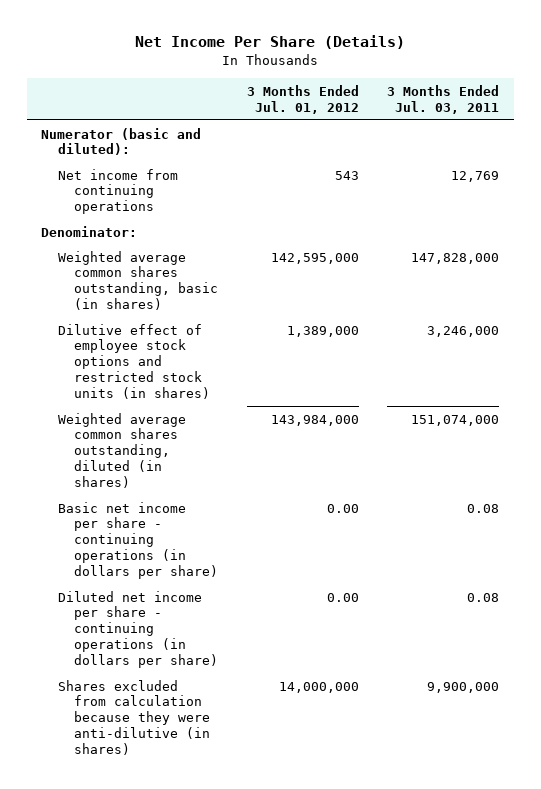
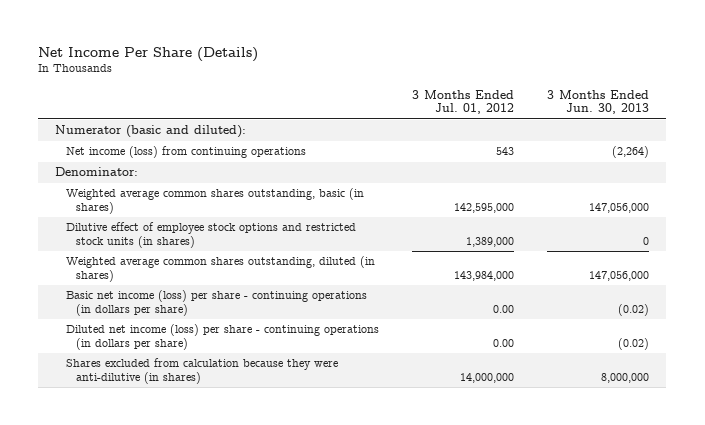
- | 3 Months Ended Jul. 01, 2012 | 3 Months Ended Jul. 03, 2011
+ | 3 Months Ended Jul. 01, 2012 | 3 Months Ended Jun. 30, 2013
- Net income from continuing operations | 543 | 12,769
+ Net income (loss) from continuing operations | 543 | (2,264)
- Basic net income per share - continuing operations (in dollars per share) | 0.00 | 0.08
- Diluted net income per share - continuing operations (in dollars per share) | 0.00 | 0.08
+ Basic net income (loss) per share - continuing operations (in dollars per share) | 0.00 | (0.02)
+ Diluted net income (loss) per share - continuing operations (in dollars per share) | 0.00 | (0.02)

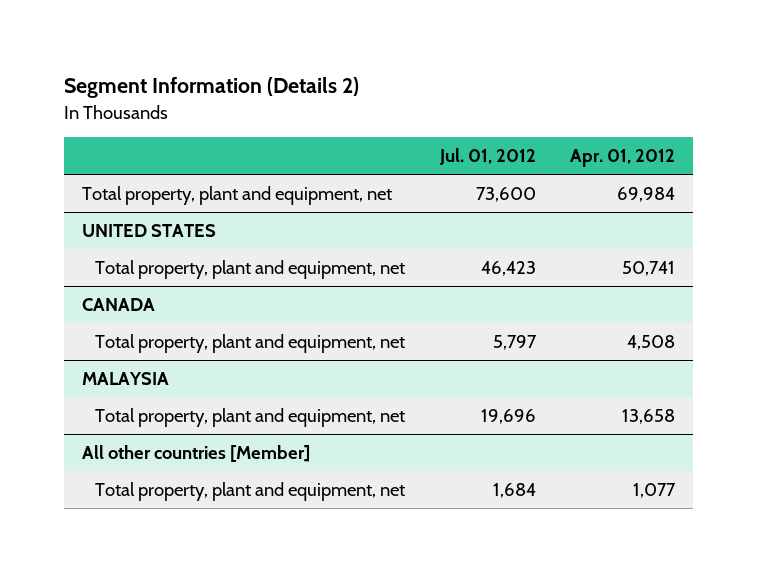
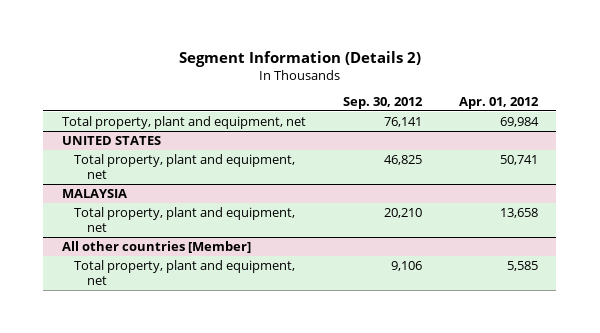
- | Jul. 01, 2012 | Apr. 01, 2012
+ | Sep. 30, 2012 | Apr. 01, 2012
- CANADA
- Total property, plant and equipment, net | 5,797 | 4,508
@ All other countries [Member]
- Total property, plant and equipment, net | 1,684 | 1,077
+ Total property, plant and equipment, net | 9,106 | 5,585

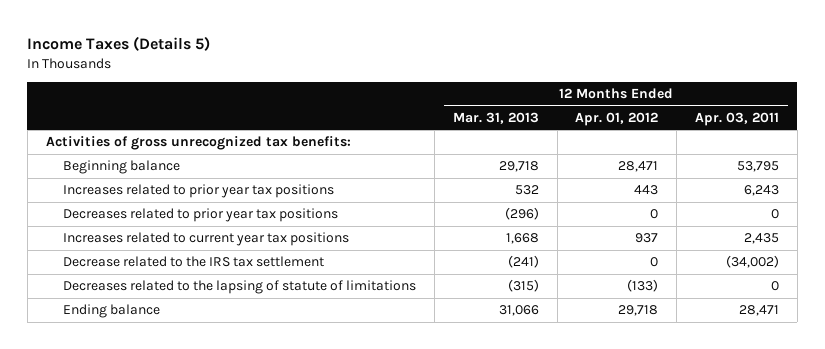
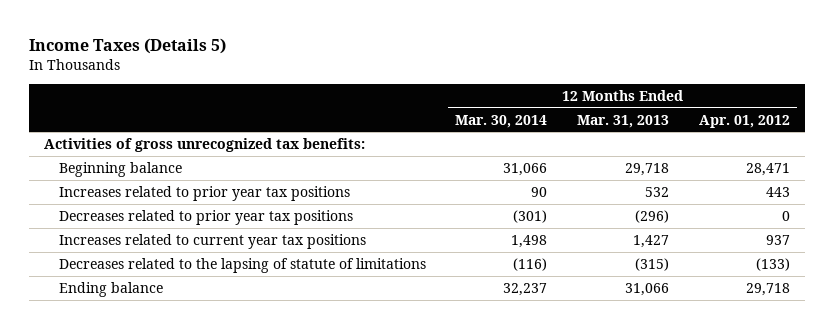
- | 12 Months Ended Mar. 31, 2013 | 12 Months Ended Apr. 01, 2012 | 12 Months Ended Apr. 03, 2011
+ | 12 Months Ended Mar. 30, 2014 | 12 Months Ended Mar. 31, 2013 | 12 Months Ended Apr. 01, 2012
- Increases related to current year tax positions | 1,668 | 937 | 2,435
- Decrease related to the IRS tax settlement | (241) | 0 | (34,002)
+ Increases related to current year tax positions | 1,498 | 1,427 | 937

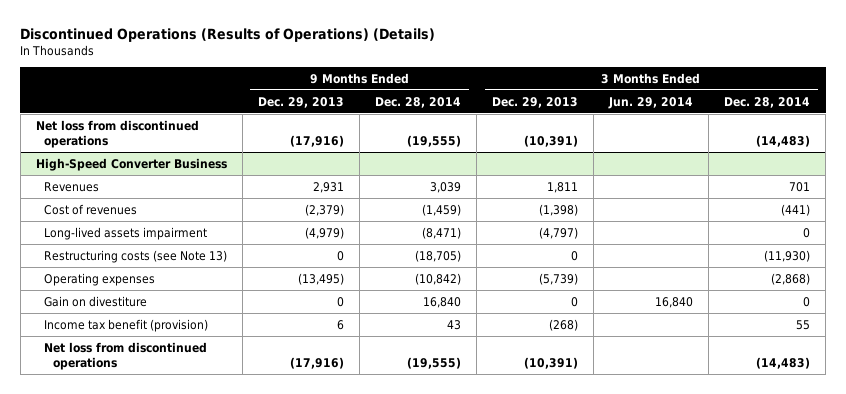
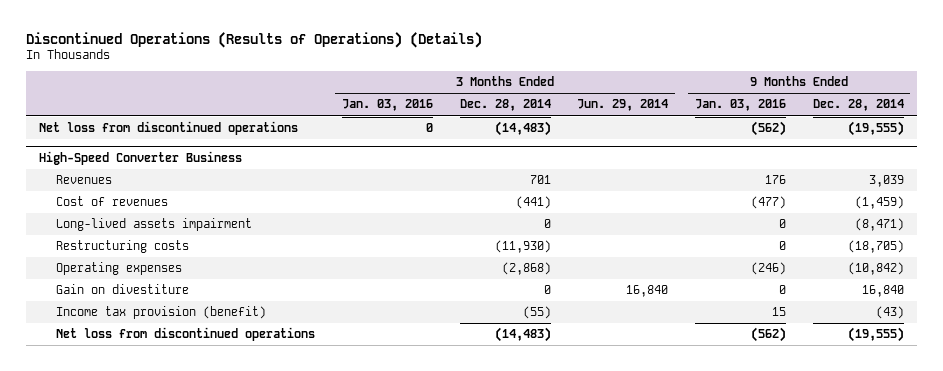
- | 9 Months Ended Dec. 29, 2013 | 9 Months Ended Dec. 28, 2014 | 3 Months Ended Dec. 29, 2013 | 3 Months Ended Jun. 29, 2014 | 3 Months Ended Dec. 28, 2014
+ | 3 Months Ended Jan. 03, 2016 | 3 Months Ended Dec. 28, 2014 | 3 Months Ended Jun. 29, 2014 | 9 Months Ended Jan. 03, 2016 | 9 Months Ended Dec. 28, 2014
@ High-Speed Converter Business
- Restructuring costs (see Note 13) | 0 | (18,705) | 0 | | (11,930)
+ Restructuring costs | | (11,930) | | 0 | (18,705)
- Income tax benefit (provision) | 6 | 43 | (268) | | 55
+ Income tax provision (benefit) | | (55) | | 15 | (43)

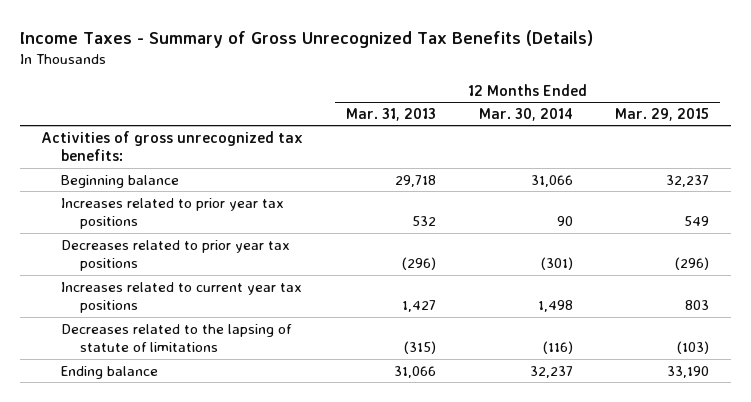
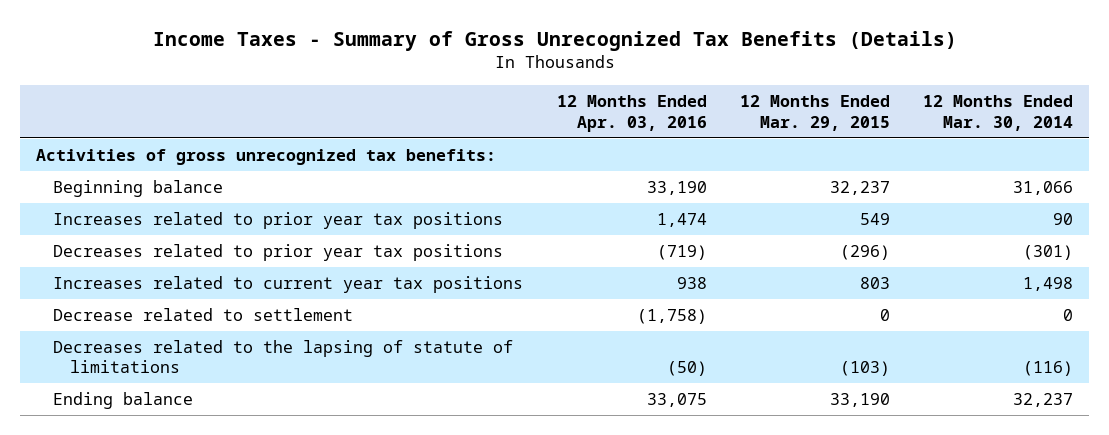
- | 12 Months Ended Mar. 31, 2013 | 12 Months Ended Mar. 30, 2014 | 12 Months Ended Mar. 29, 2015
+ | 12 Months Ended Apr. 03, 2016 | 12 Months Ended Mar. 29, 2015 | 12 Months Ended Mar. 30, 2014
+ Decrease related to settlement | (1,758) | 0 | 0

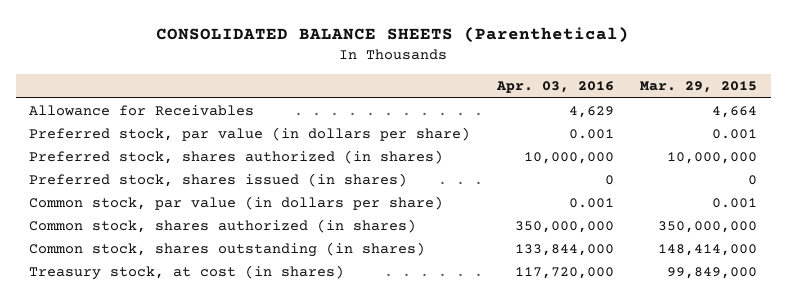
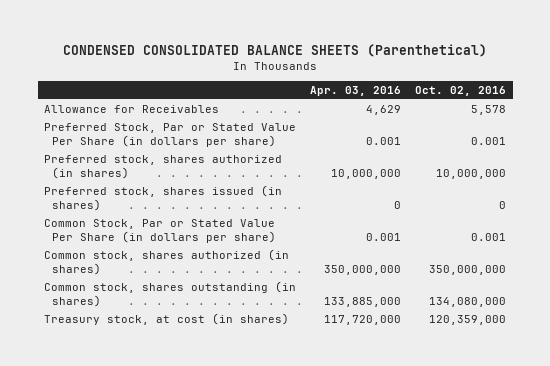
- CONSOLIDATED BALANCE SHEETS (Parenthetical)
+ CONDENSED CONSOLIDATED BALANCE SHEETS (Parenthetical)
- | Apr. 03, 2016 | Mar. 29, 2015
+ | Apr. 03, 2016 | Oct. 02, 2016
- Preferred stock, par value (in dollars per share) | 0.001 | 0.001
+ Preferred Stock, Par or Stated Value Per Share (in dollars per share) | 0.001 | 0.001
- Common stock, par value (in dollars per share) | 0.001 | 0.001
+ Common Stock, Par or Stated Value Per Share (in dollars per share) | 0.001 | 0.001
- Common stock, shares outstanding (in shares) | 133,844,000 | 148,414,000
+ Common stock, shares outstanding (in shares) | 133,885,000 | 134,080,000

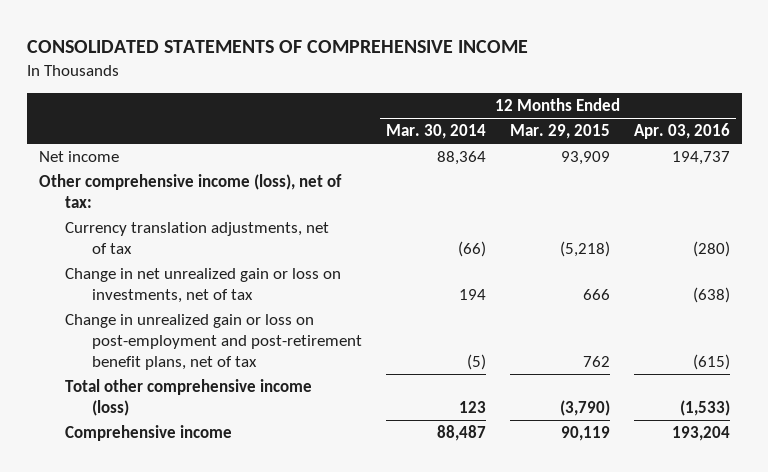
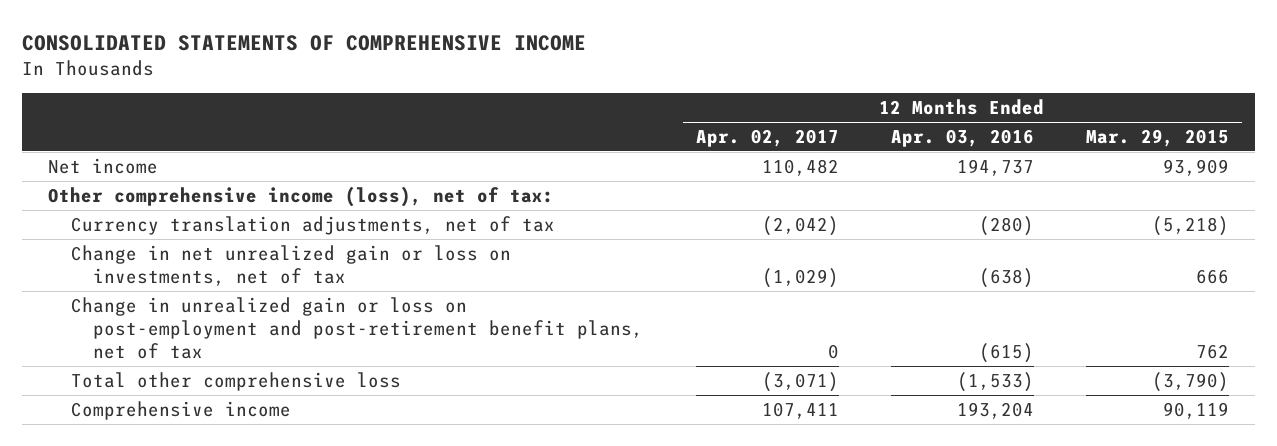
- | 12 Months Ended Mar. 30, 2014 | 12 Months Ended Mar. 29, 2015 | 12 Months Ended Apr. 03, 2016
+ | 12 Months Ended Apr. 02, 2017 | 12 Months Ended Apr. 03, 2016 | 12 Months Ended Mar. 29, 2015
- Total other comprehensive income (loss) | 123 | (3,790) | (1,533)
+ Total other comprehensive loss | (3,071) | (1,533) | (3,790)

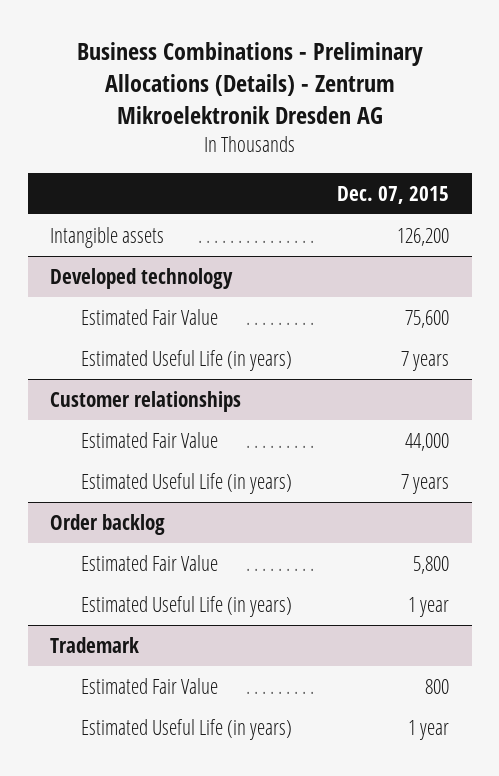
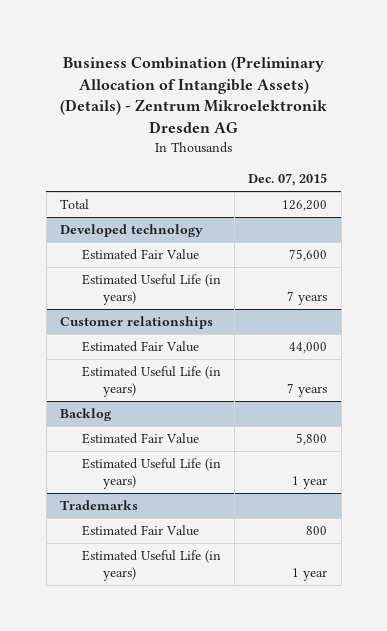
- Business Combinations - Preliminary Allocations (Details) - Zentrum Mikroelektronik Dresden AG
+ Business Combination (Preliminary Allocation of Intangible Assets) (Details) - Zentrum Mikroelektronik Dresden AG
- Intangible assets | 126,200
+ Total | 126,200
- Order backlog
+ Backlog
- Trademark
+ Trademarks

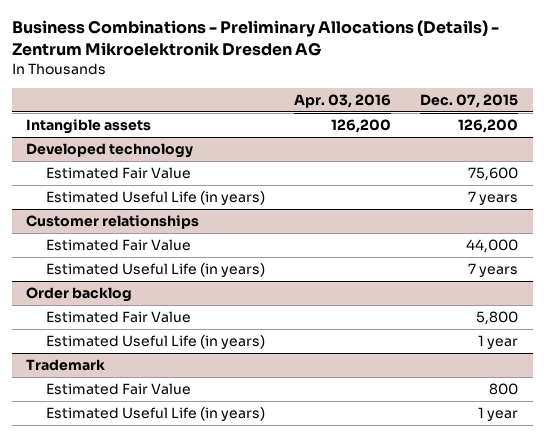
- Business Combination (Preliminary Allocation of Intangible Assets) (Details) - Zentrum Mikroelektronik Dresden AG
+ Business Combinations - Preliminary Allocations (Details) - Zentrum Mikroelektronik Dresden AG
- | Dec. 07, 2015
+ | Apr. 03, 2016 | Dec. 07, 2015
- Total | 126,200
+ Intangible assets | 126,200 | 126,200
- Backlog
+ Order backlog
- Trademarks
+ Trademark

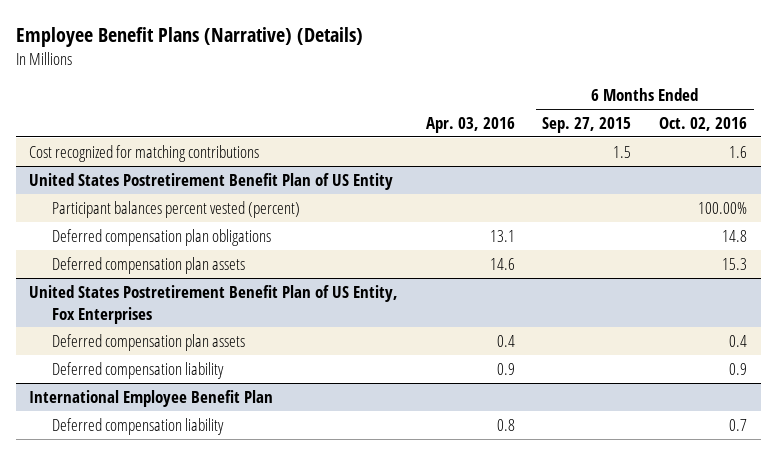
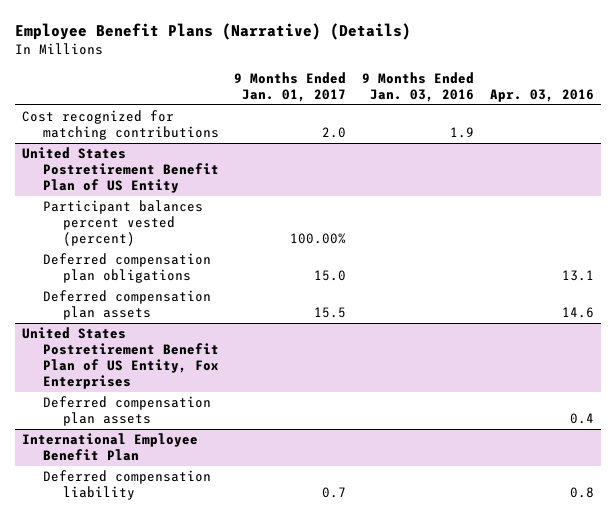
- | Apr. 03, 2016 | 6 Months Ended Sep. 27, 2015 | 6 Months Ended Oct. 02, 2016
+ | 9 Months Ended Jan. 01, 2017 | 9 Months Ended Jan. 03, 2016 | Apr. 03, 2016
@ United States Postretirement Benefit Plan of US Entity, Fox Enterprises
- Deferred compensation liability | 0.9 | | 0.9

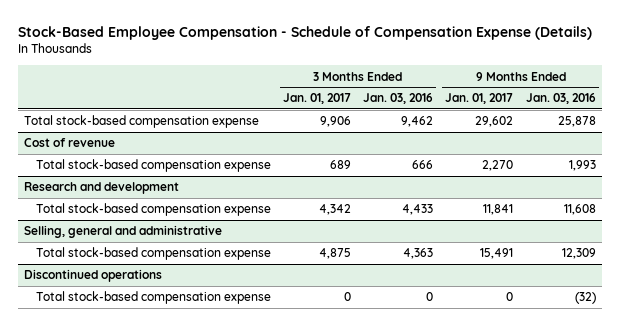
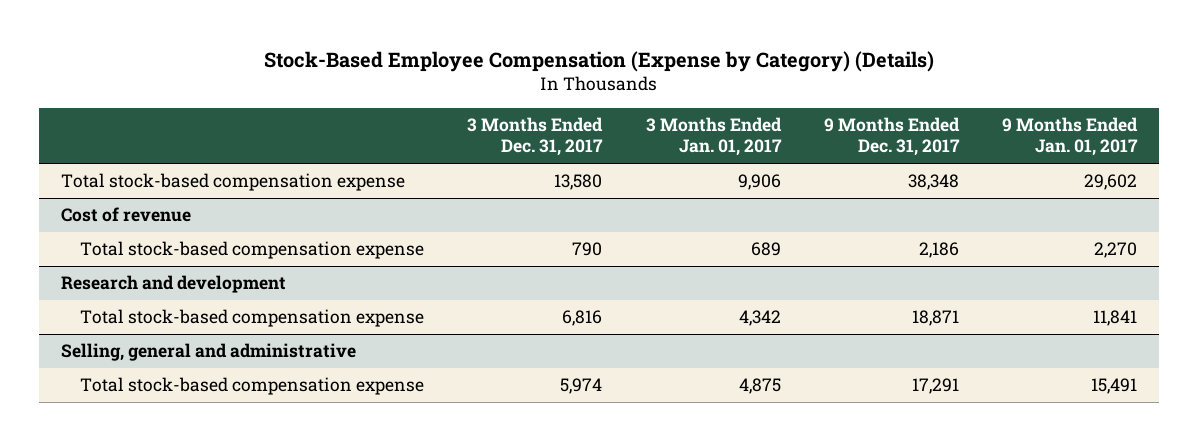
- Stock-Based Employee Compensation - Schedule of Compensation Expense (Details)
+ Stock-Based Employee Compensation (Expense by Category) (Details)
- | 3 Months Ended Jan. 01, 2017 | 3 Months Ended Jan. 03, 2016 | 9 Months Ended Jan. 01, 2017 | 9 Months Ended Jan. 03, 2016
+ | 3 Months Ended Dec. 31, 2017 | 3 Months Ended Jan. 01, 2017 | 9 Months Ended Dec. 31, 2017 | 9 Months Ended Jan. 01, 2017
- Discontinued operations
- Total stock-based compensation expense | 0 | 0 | 0 | (32)

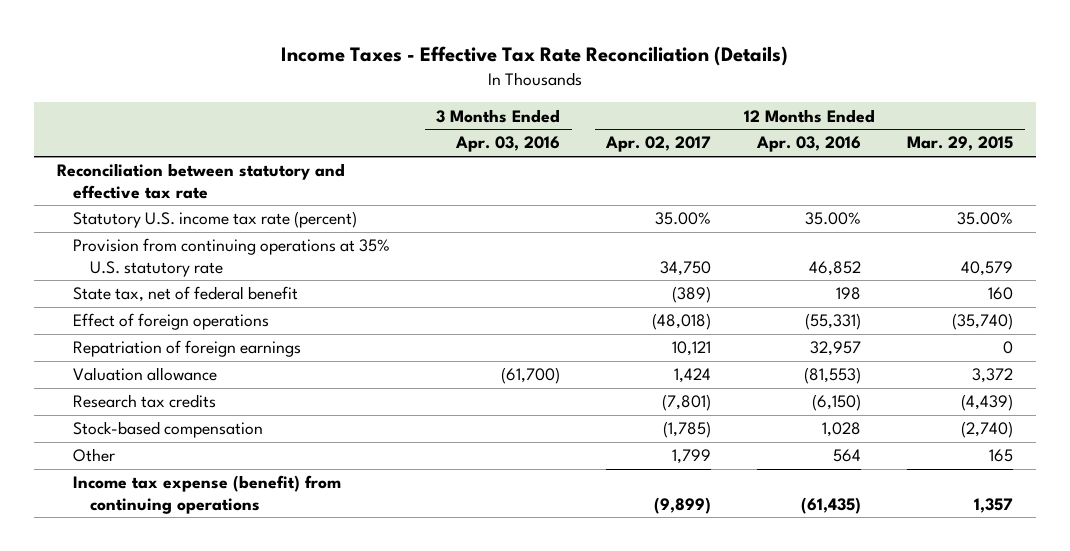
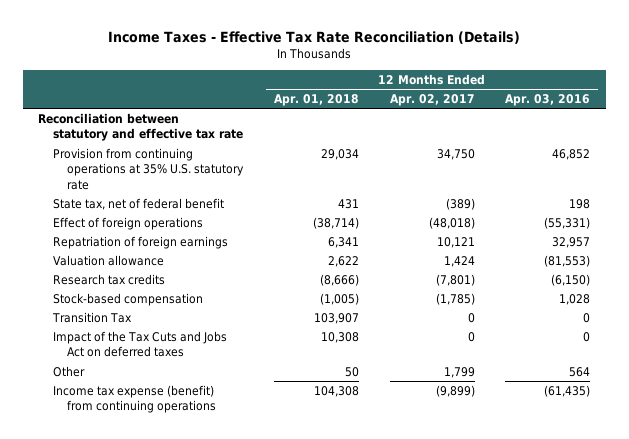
- | 3 Months Ended Apr. 03, 2016 | 12 Months Ended Apr. 02, 2017 | 12 Months Ended Apr. 03, 2016 | 12 Months Ended Mar. 29, 2015
+ | 12 Months Ended Apr. 01, 2018 | 12 Months Ended Apr. 02, 2017 | 12 Months Ended Apr. 03, 2016
- Statutory U.S. income tax rate (percent) | | 35.00% | 35.00% | 35.00%
+ Transition Tax | 103,907 | 0 | 0
+ Impact of the Tax Cuts and Jobs Act on deferred taxes | 10,308 | 0 | 0

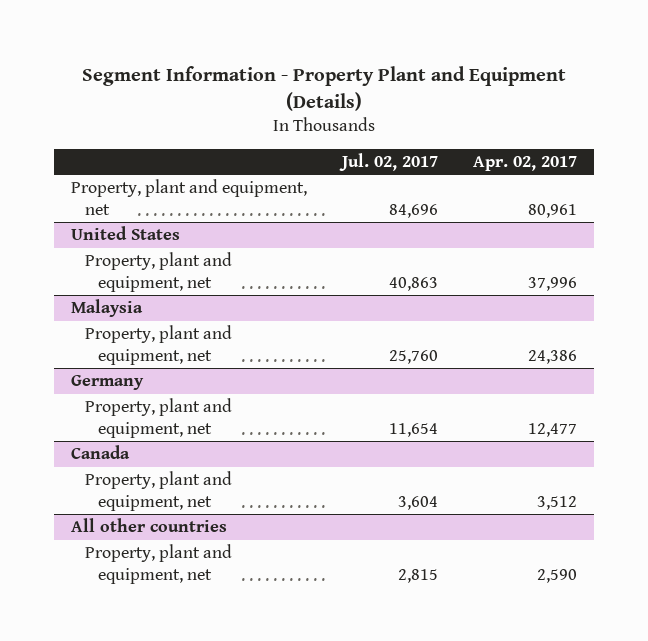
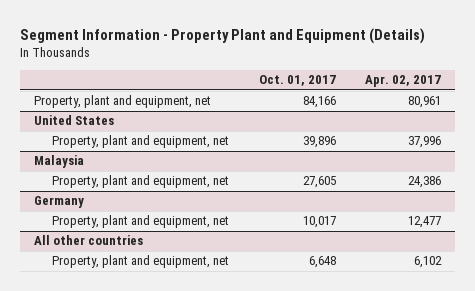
- | Jul. 02, 2017 | Apr. 02, 2017
+ | Oct. 01, 2017 | Apr. 02, 2017
- Canada
- Property, plant and equipment, net | 3,604 | 3,512
@ All other countries
- Property, plant and equipment, net | 2,815 | 2,590
+ Property, plant and equipment, net | 6,648 | 6,102

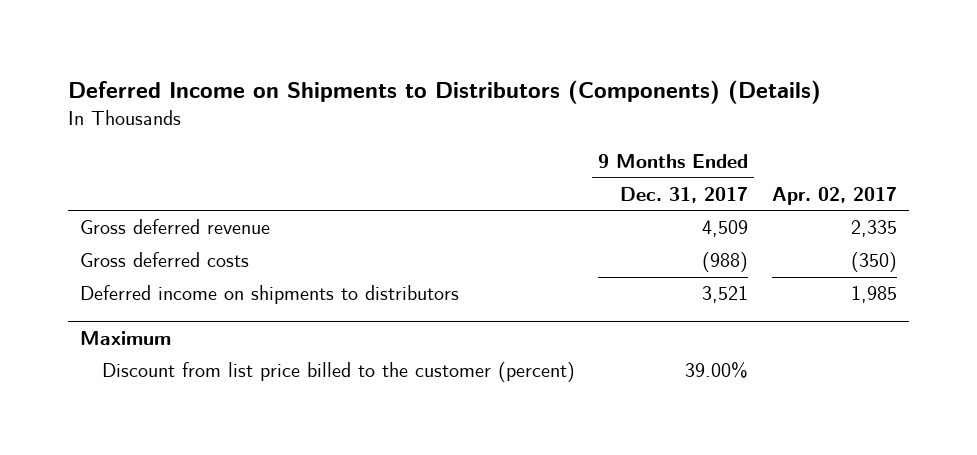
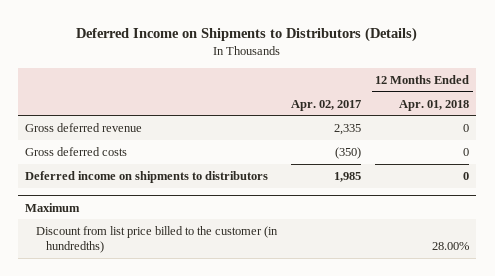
- Deferred Income on Shipments to Distributors (Components) (Details)
+ Deferred Income on Shipments to Distributors (Details)
- | 9 Months Ended Dec. 31, 2017 | Apr. 02, 2017
+ | Apr. 02, 2017 | 12 Months Ended Apr. 01, 2018
@ Maximum
- Discount from list price billed to the customer (percent) | 39.00% |
+ Discount from list price billed to the customer (in hundredths) | | 28.00%

